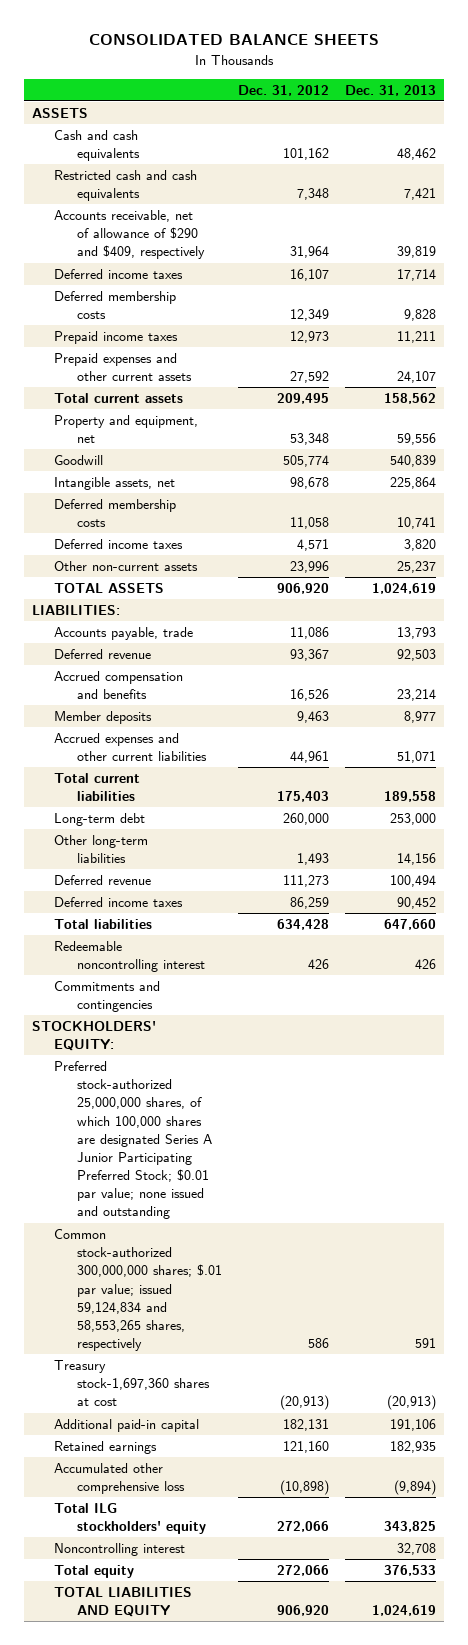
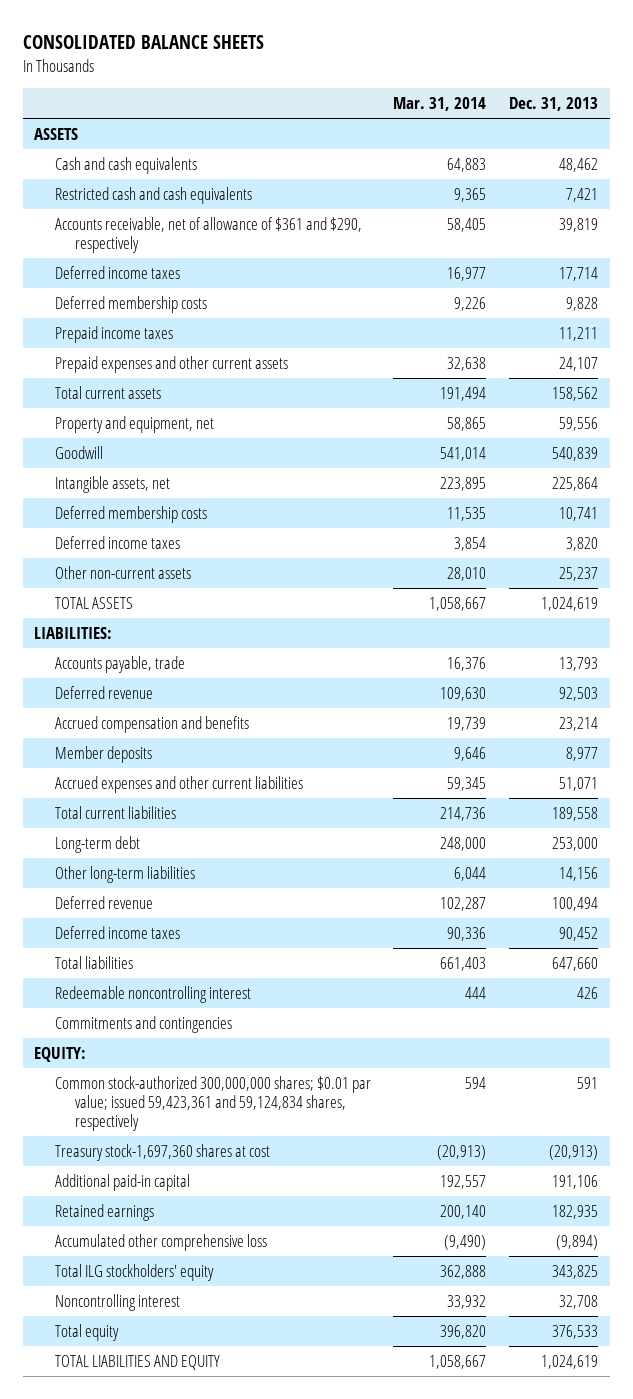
- | Dec. 31, 2012 | Dec. 31, 2013
+ | Mar. 31, 2014 | Dec. 31, 2013
- Accounts receivable, net of allowance of $290 and $409, respectively | 31,964 | 39,819
+ Accounts receivable, net of allowance of $361 and $290, respectively | 58,405 | 39,819
- STOCKHOLDERS' EQUITY:
- Preferred stock-authorized 25,000,000 shares, of which 100,000 shares are designated Series A Junior Participating Preferred Stock; $0.01 par value; none issued and outstanding
- Common stock-authorized 300,000,000 shares; $.01 par value; issued 59,124,834 and 58,553,265 shares, respectively | 586 | 591
+ EQUITY:
+ Common stock-authorized 300,000,000 shares; $0.01 par value; issued 59,423,361 and 59,124,834 shares, respectively | 594 | 591

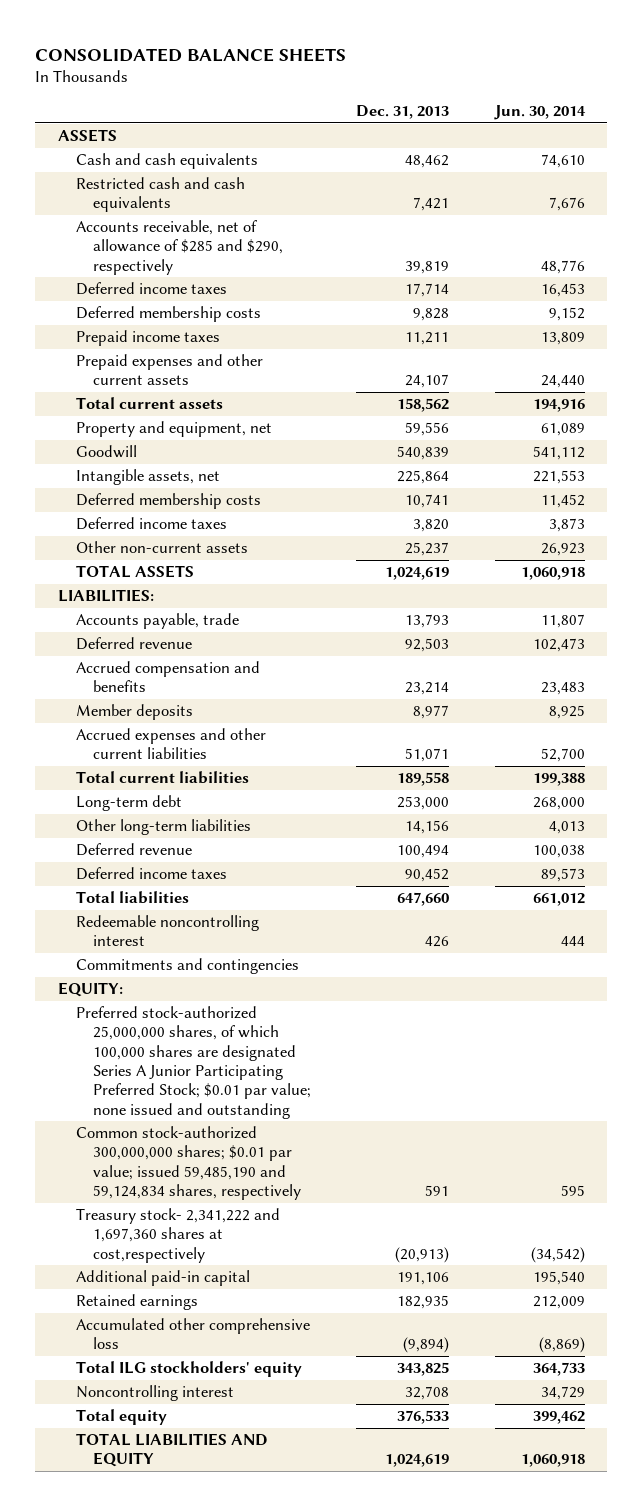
- | Mar. 31, 2014 | Dec. 31, 2013
+ | Dec. 31, 2013 | Jun. 30, 2014
- Accounts receivable, net of allowance of $361 and $290, respectively | 58,405 | 39,819
+ Accounts receivable, net of allowance of $285 and $290, respectively | 39,819 | 48,776
- Common stock-authorized 300,000,000 shares; $0.01 par value; issued 59,423,361 and 59,124,834 shares, respectively | 594 | 591
- Treasury stock-1,697,360 shares at cost | (20,913) | (20,913)
+ Preferred stock-authorized 25,000,000 shares, of which 100,000 shares are designated Series A Junior Participating Preferred Stock; $0.01 par value; none issued and outstanding
+ Common stock-authorized 300,000,000 shares; $0.01 par value; issued 59,485,190 and 59,124,834 shares, respectively | 591 | 595
+ Treasury stock- 2,341,222 and 1,697,360 shares at cost,respectively | (20,913) | (34,542)

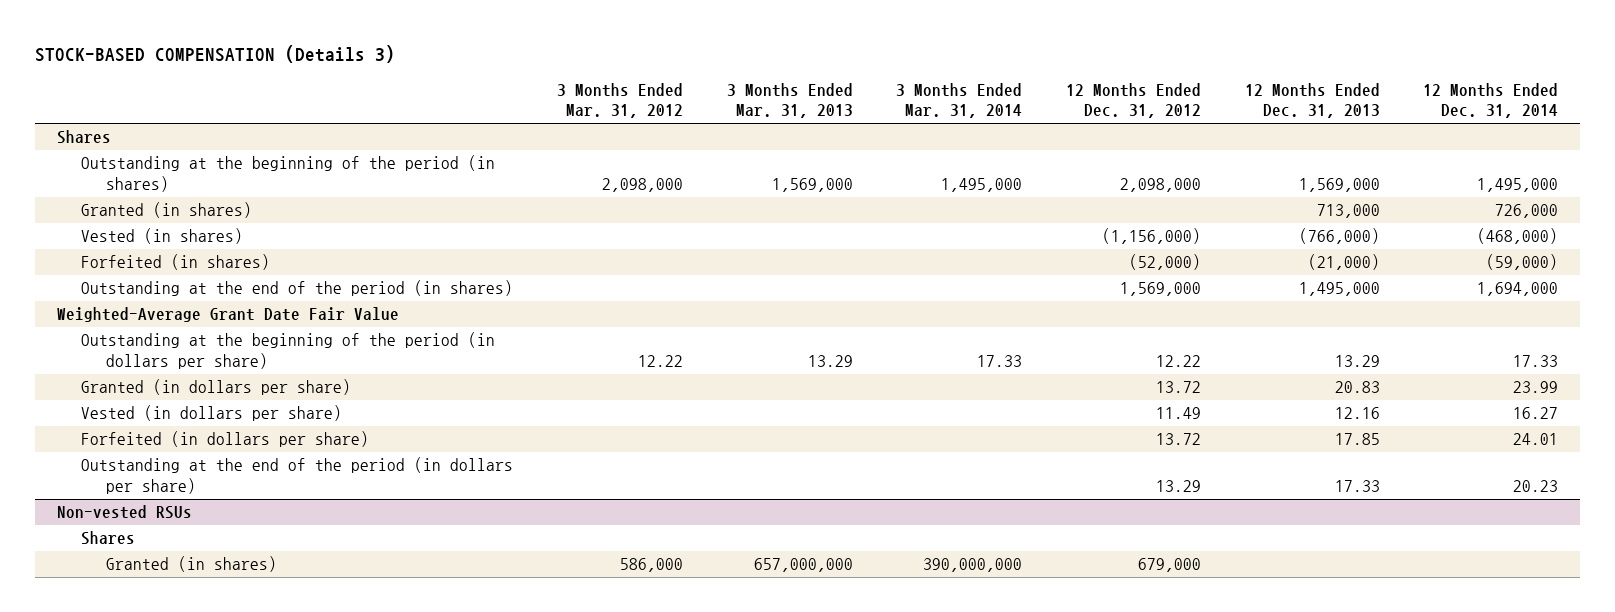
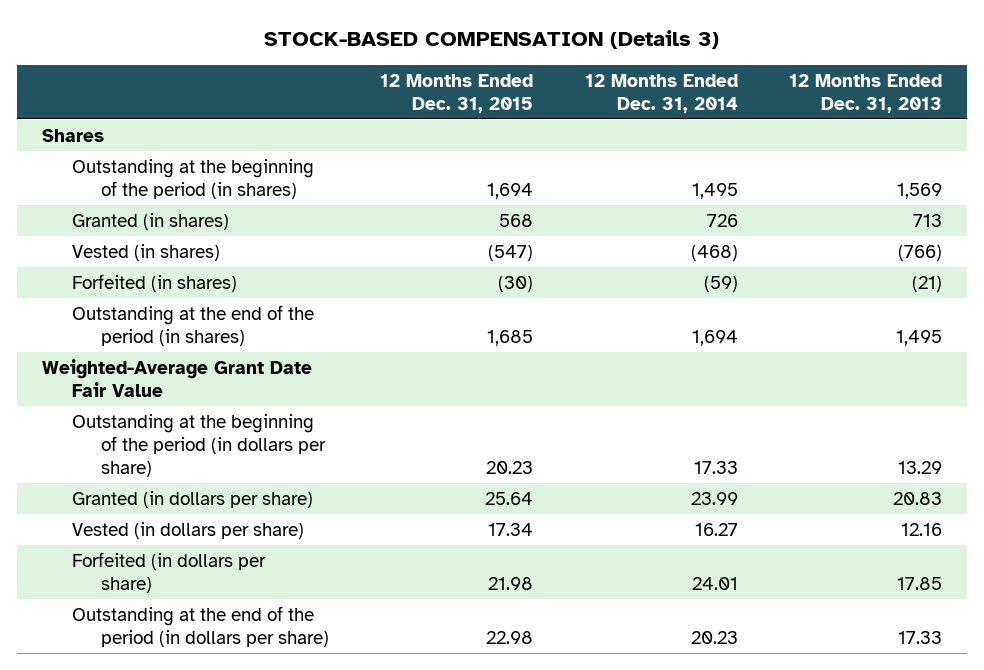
- | 3 Months Ended Mar. 31, 2012 | 3 Months Ended Mar. 31, 2013 | 3 Months Ended Mar. 31, 2014 | 12 Months Ended Dec. 31, 2012 | 12 Months Ended Dec. 31, 2013 | 12 Months Ended Dec. 31, 2014
+ | 12 Months Ended Dec. 31, 2015 | 12 Months Ended Dec. 31, 2014 | 12 Months Ended Dec. 31, 2013
- Outstanding at the beginning of the period (in shares) | 2,098,000 | 1,569,000 | 1,495,000 | 2,098,000 | 1,569,000 | 1,495,000
- Granted (in shares) | | | | | 713,000 | 726,000
- Vested (in shares) | | | | (1,156,000) | (766,000) | (468,000)
- Forfeited (in shares) | | | | (52,000) | (21,000) | (59,000)
- Outstanding at the end of the period (in shares) | | | | 1,569,000 | 1,495,000 | 1,694,000
+ Outstanding at the beginning of the period (in shares) | 1,694 | 1,495 | 1,569
+ Granted (in shares) | 568 | 726 | 713
+ Vested (in shares) | (547) | (468) | (766)
+ Forfeited (in shares) | (30) | (59) | (21)
+ Outstanding at the end of the period (in shares) | 1,685 | 1,694 | 1,495
- Non-vested RSUs
- Shares
- Granted (in shares) | 586,000 | 657,000,000 | 390,000,000 | 679,000 | |

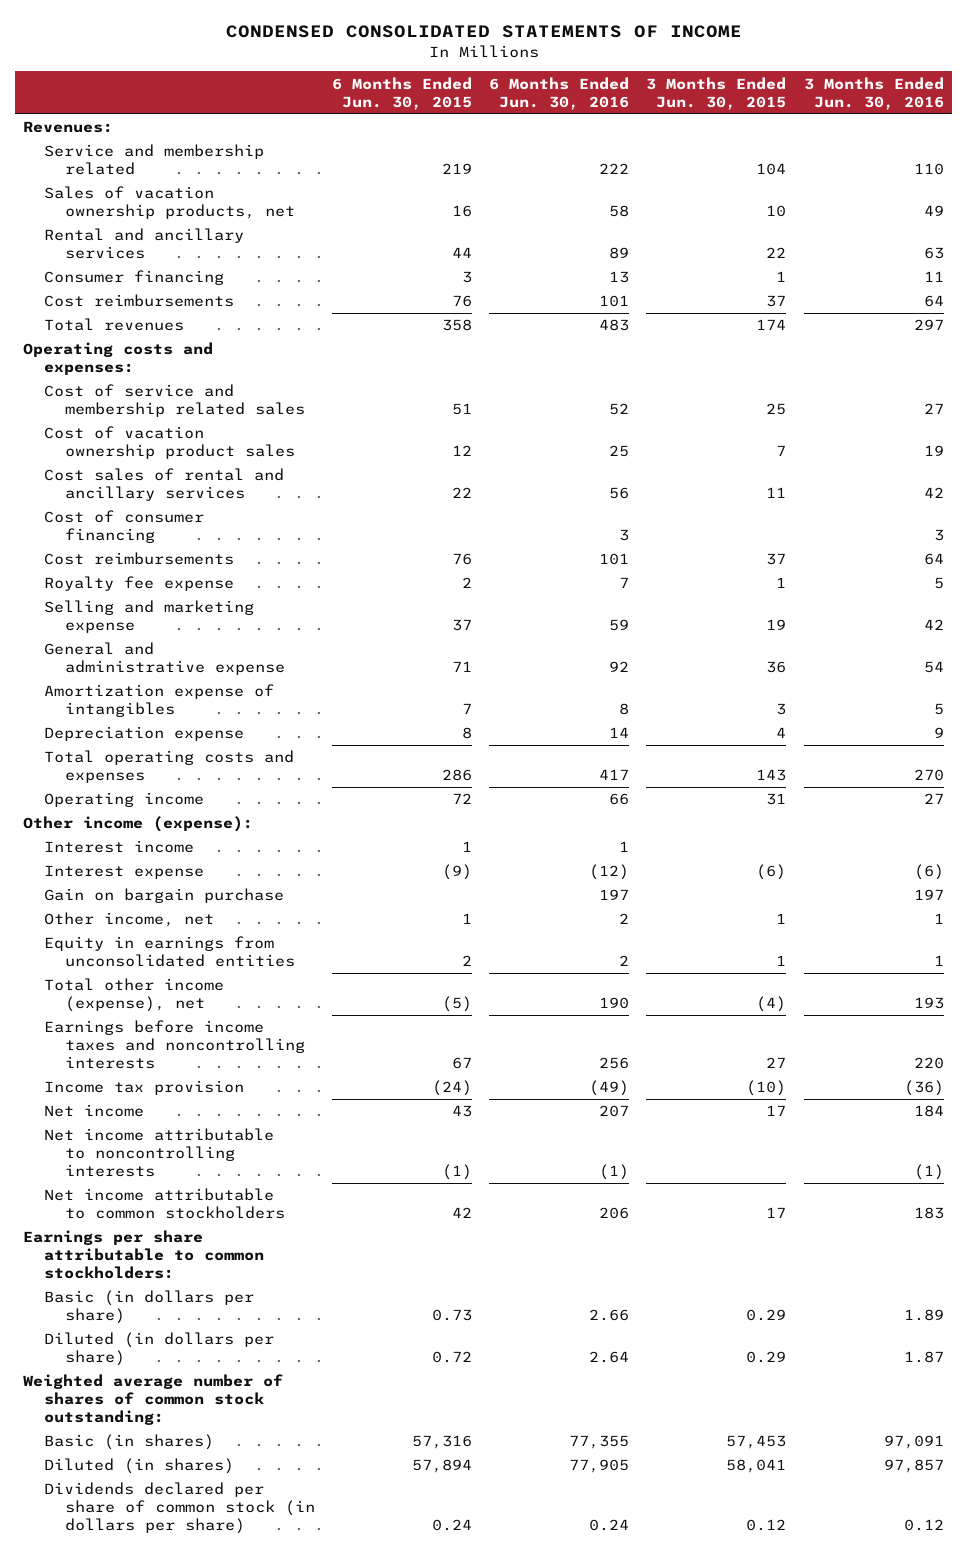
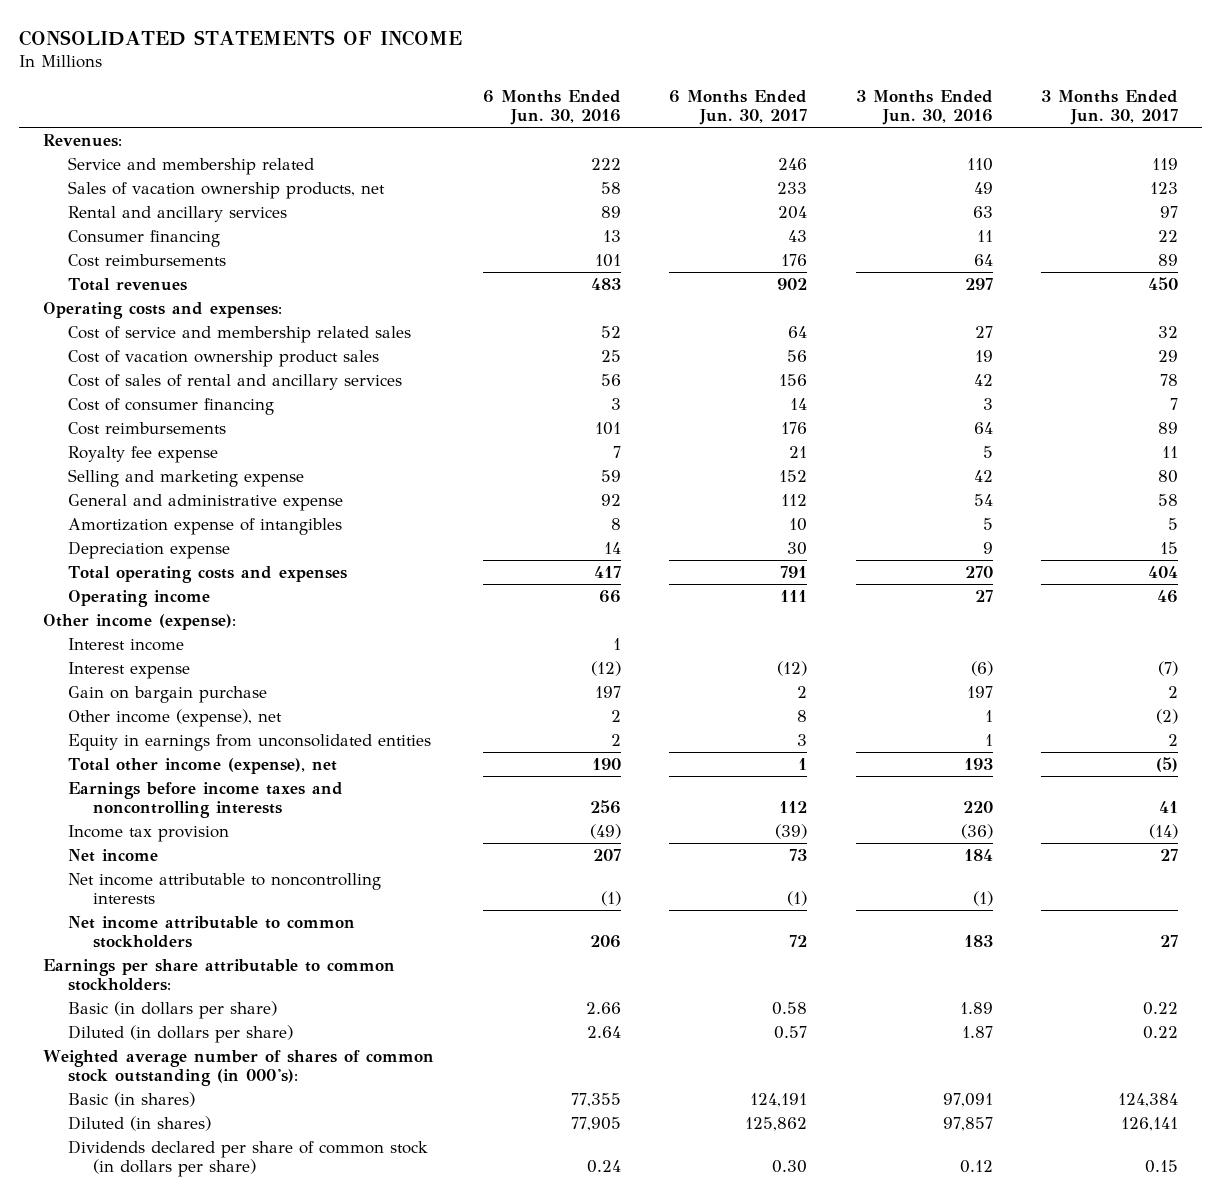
- CONDENSED CONSOLIDATED STATEMENTS OF INCOME
+ CONSOLIDATED STATEMENTS OF INCOME
- | 6 Months Ended Jun. 30, 2015 | 6 Months Ended Jun. 30, 2016 | 3 Months Ended Jun. 30, 2015 | 3 Months Ended Jun. 30, 2016
+ | 6 Months Ended Jun. 30, 2016 | 6 Months Ended Jun. 30, 2017 | 3 Months Ended Jun. 30, 2016 | 3 Months Ended Jun. 30, 2017
- Cost sales of rental and ancillary services | 22 | 56 | 11 | 42
+ Cost of sales of rental and ancillary services | 56 | 156 | 42 | 78
- Other income, net | 1 | 2 | 1 | 1
+ Other income (expense), net | 2 | 8 | 1 | (2)
- Weighted average number of shares of common stock outstanding:
+ Weighted average number of shares of common stock outstanding (in 000's):

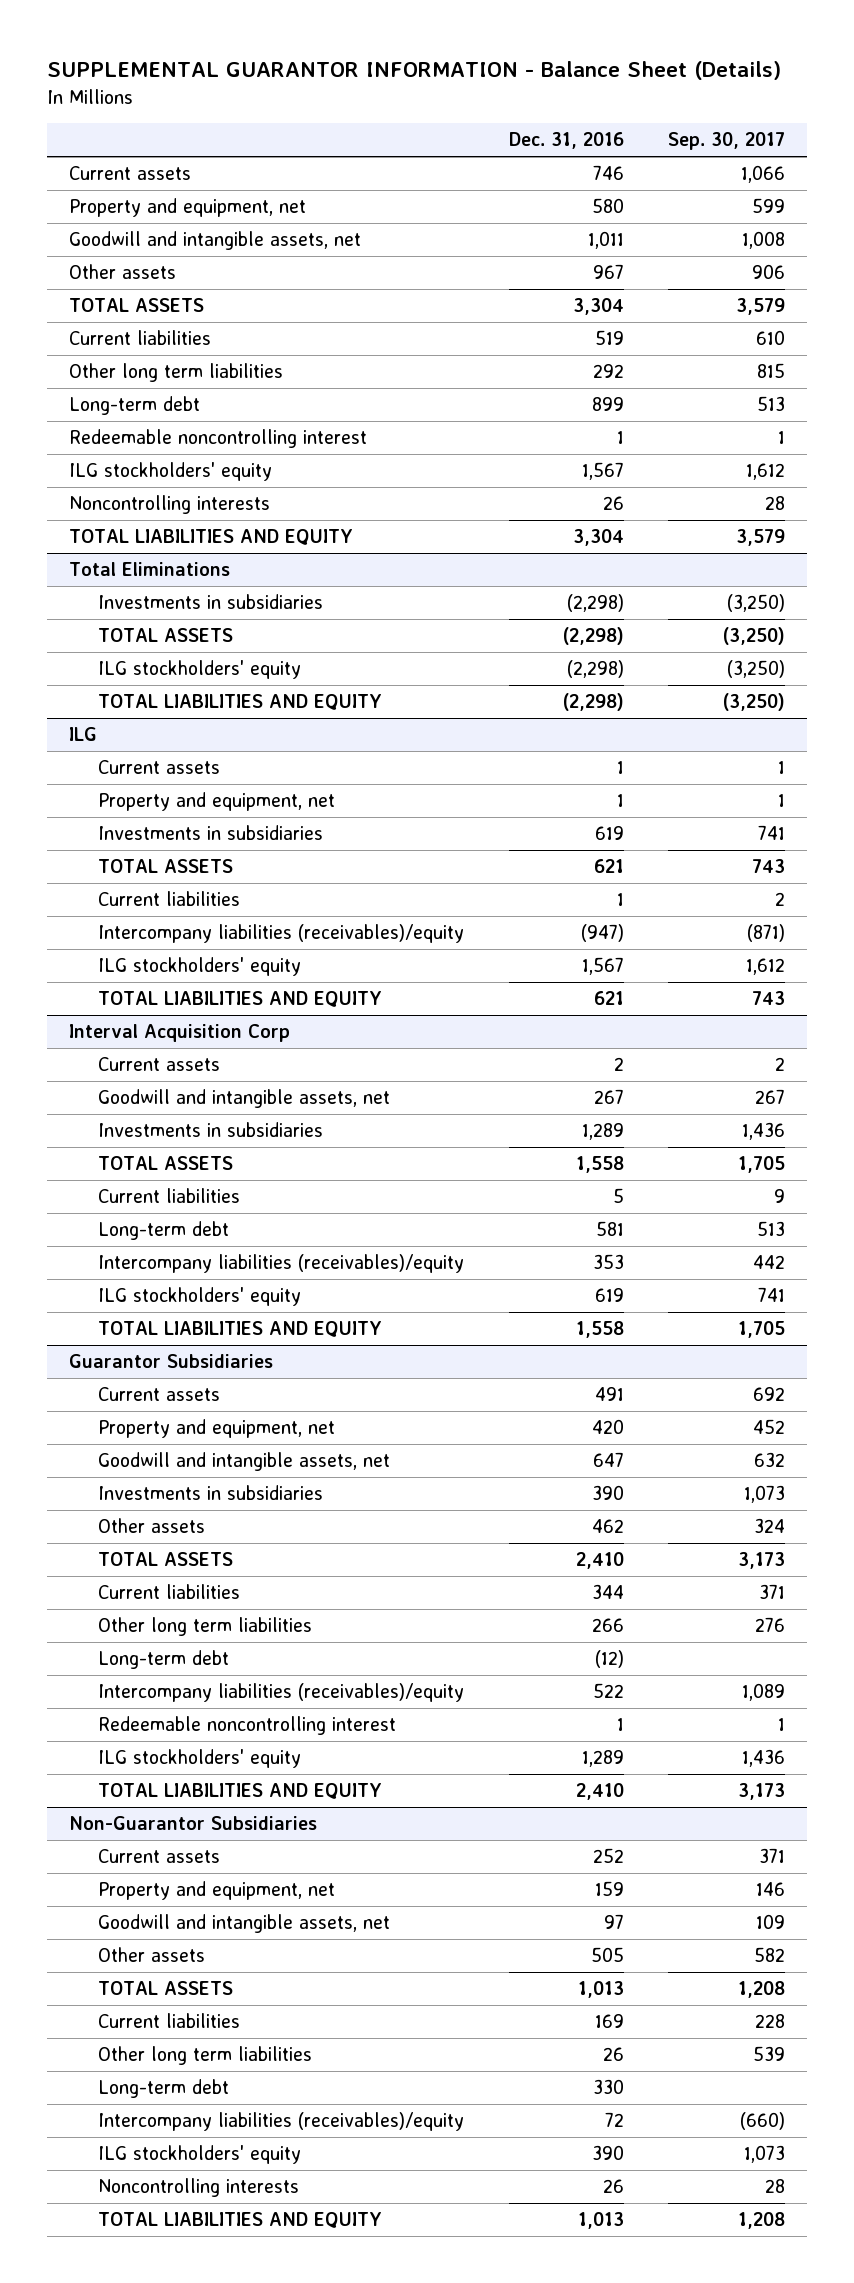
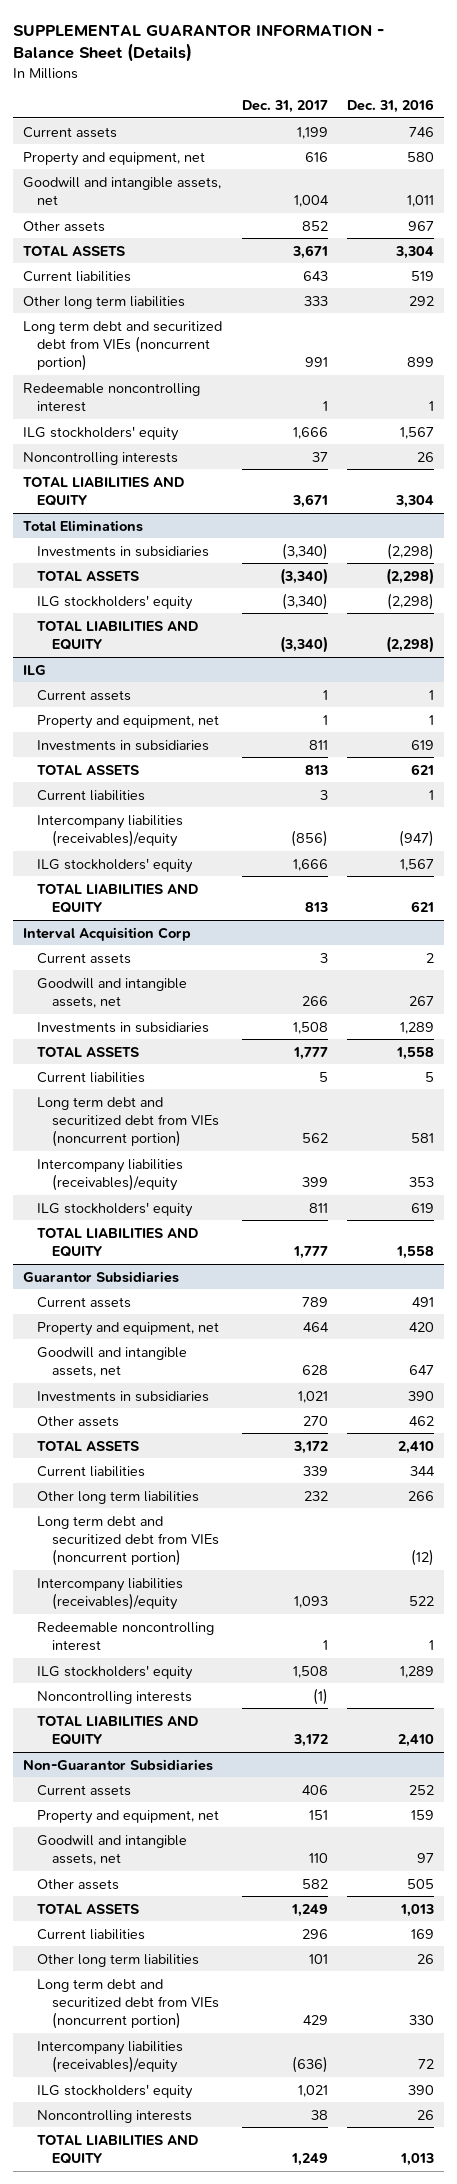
- | Dec. 31, 2016 | Sep. 30, 2017
+ | Dec. 31, 2017 | Dec. 31, 2016
- Long-term debt | 899 | 513
+ Long term debt and securitized debt from VIEs (noncurrent portion) | 991 | 899
@ Interval Acquisition Corp
- Long-term debt | 581 | 513
+ Long term debt and securitized debt from VIEs (noncurrent portion) | 562 | 581
@ Guarantor Subsidiaries
- Long-term debt | (12) |
+ Long term debt and securitized debt from VIEs (noncurrent portion) | | (12)
+ Noncontrolling interests | (1) |
@ Non-Guarantor Subsidiaries
- Long-term debt | 330 |
+ Long term debt and securitized debt from VIEs (noncurrent portion) | 429 | 330

